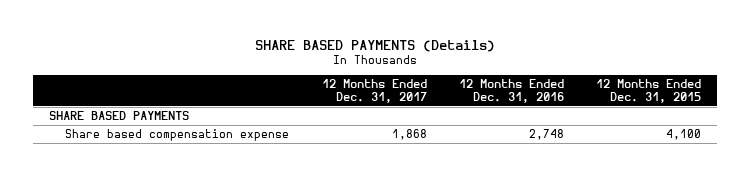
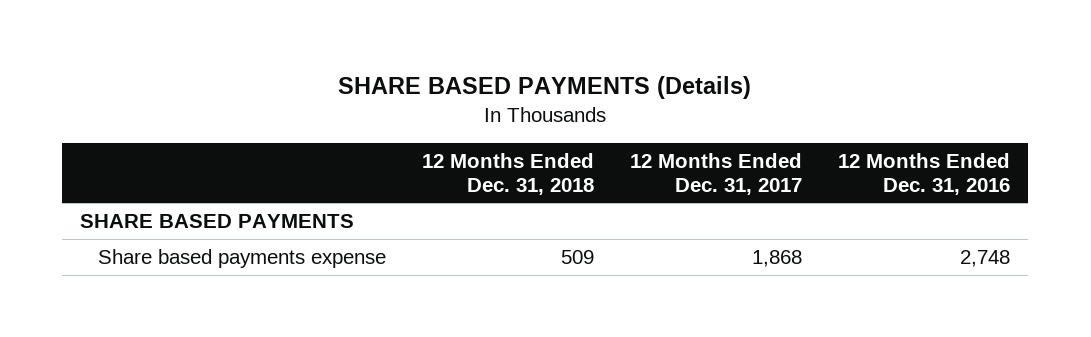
- | 12 Months Ended Dec. 31, 2017 | 12 Months Ended Dec. 31, 2016 | 12 Months Ended Dec. 31, 2015
+ | 12 Months Ended Dec. 31, 2018 | 12 Months Ended Dec. 31, 2017 | 12 Months Ended Dec. 31, 2016
- Share based compensation expense | 1,868 | 2,748 | 4,100
+ Share based payments expense | 509 | 1,868 | 2,748

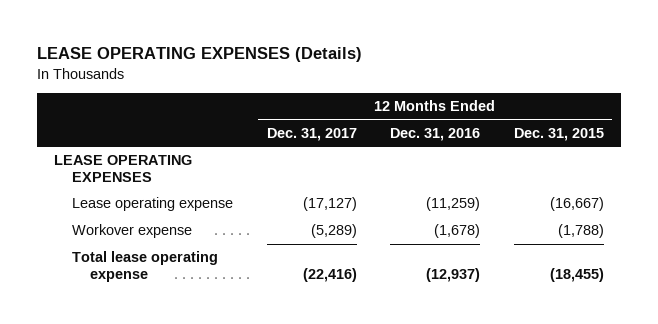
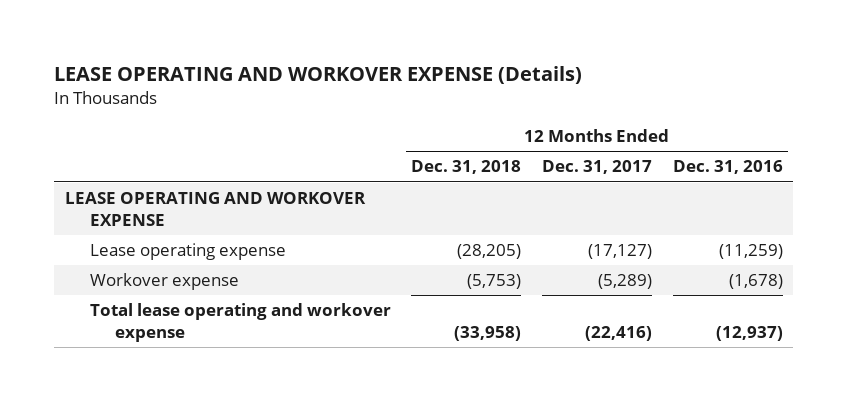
- LEASE OPERATING EXPENSES (Details)
+ LEASE OPERATING AND WORKOVER EXPENSE (Details)
- | 12 Months Ended Dec. 31, 2017 | 12 Months Ended Dec. 31, 2016 | 12 Months Ended Dec. 31, 2015
+ | 12 Months Ended Dec. 31, 2018 | 12 Months Ended Dec. 31, 2017 | 12 Months Ended Dec. 31, 2016
- LEASE OPERATING EXPENSES
+ LEASE OPERATING AND WORKOVER EXPENSE
- Total lease operating expense | (22,416) | (12,937) | (18,455)
+ Total lease operating and workover expense | (33,958) | (22,416) | (12,937)

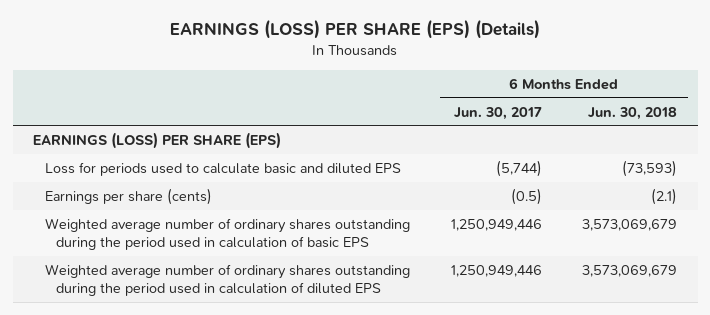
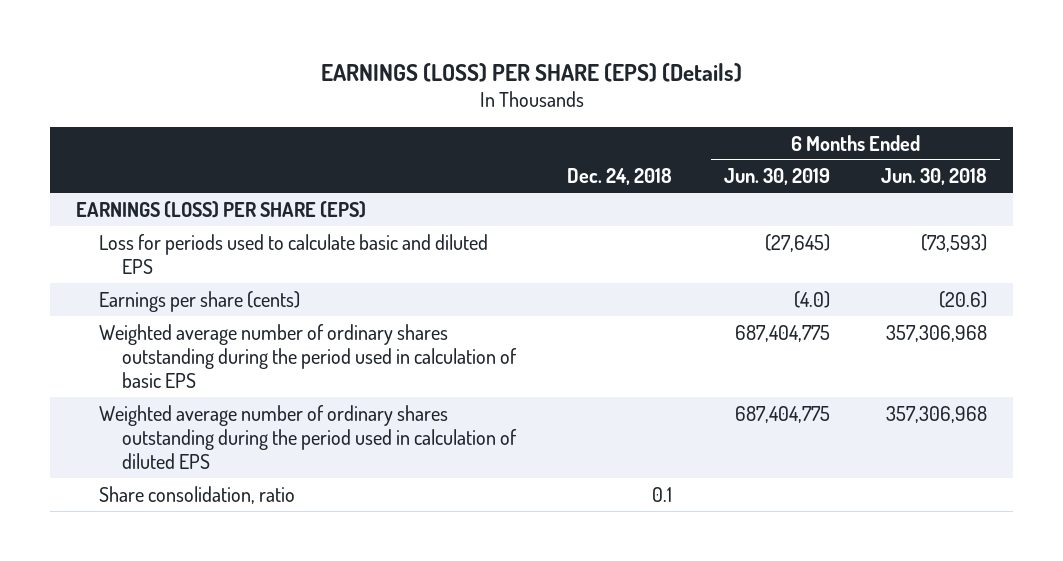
- | 6 Months Ended Jun. 30, 2017 | 6 Months Ended Jun. 30, 2018
+ | Dec. 24, 2018 | 6 Months Ended Jun. 30, 2019 | 6 Months Ended Jun. 30, 2018
- Earnings per share (cents) | (0.5) | (2.1)
- Weighted average number of ordinary shares outstanding during the period used in calculation of basic EPS | 1,250,949,446 | 3,573,069,679
- Weighted average number of ordinary shares outstanding during the period used in calculation of diluted EPS | 1,250,949,446 | 3,573,069,679
+ Earnings per share (cents) | | (4.0) | (20.6)
+ Weighted average number of ordinary shares outstanding during the period used in calculation of basic EPS | | 687,404,775 | 357,306,968
+ Weighted average number of ordinary shares outstanding during the period used in calculation of diluted EPS | | 687,404,775 | 357,306,968
+ Share consolidation, ratio | 0.1 | |

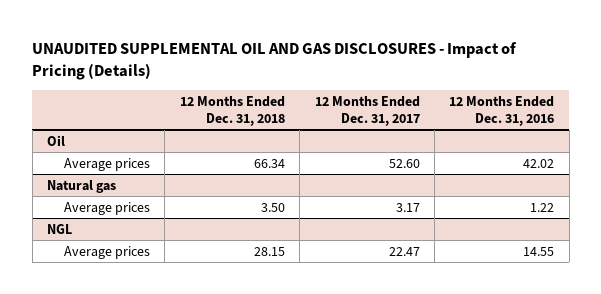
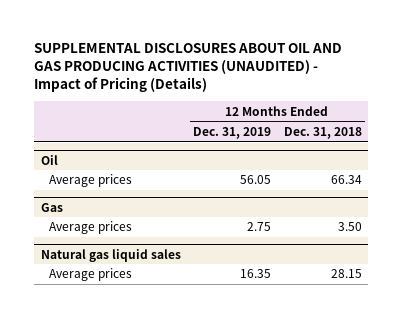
- UNAUDITED SUPPLEMENTAL OIL AND GAS DISCLOSURES - Impact of Pricing (Details)
+ SUPPLEMENTAL DISCLOSURES ABOUT OIL AND GAS PRODUCING ACTIVITIES (UNAUDITED) - Impact of Pricing (Details)
- | 12 Months Ended Dec. 31, 2018 | 12 Months Ended Dec. 31, 2017 | 12 Months Ended Dec. 31, 2016
+ | 12 Months Ended Dec. 31, 2019 | 12 Months Ended Dec. 31, 2018
- Natural gas
+ Gas
- NGL
+ Natural gas liquid sales

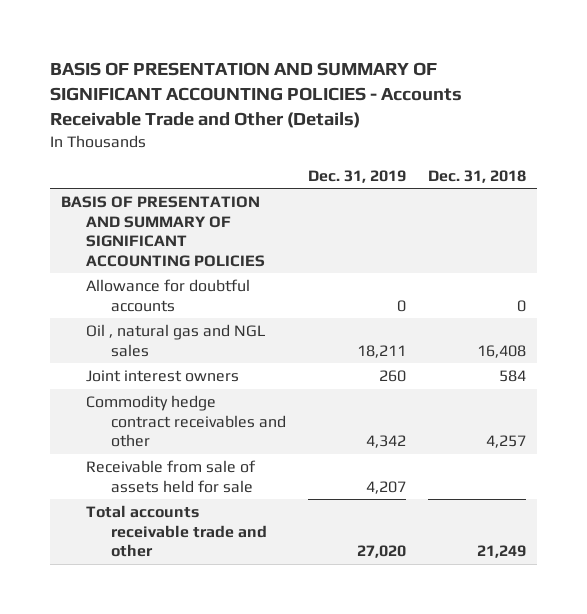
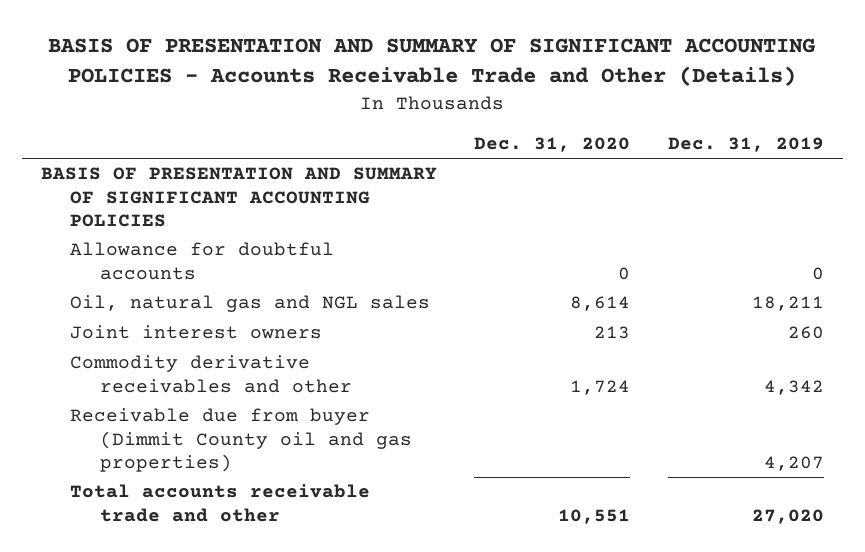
- | Dec. 31, 2019 | Dec. 31, 2018
+ | Dec. 31, 2020 | Dec. 31, 2019
- Oil , natural gas and NGL sales | 18,211 | 16,408
+ Oil, natural gas and NGL sales | 8,614 | 18,211
- Commodity hedge contract receivables and other | 4,342 | 4,257
- Receivable from sale of assets held for sale | 4,207 |
+ Commodity derivative receivables and other | 1,724 | 4,342
+ Receivable due from buyer (Dimmit County oil and gas properties) | | 4,207

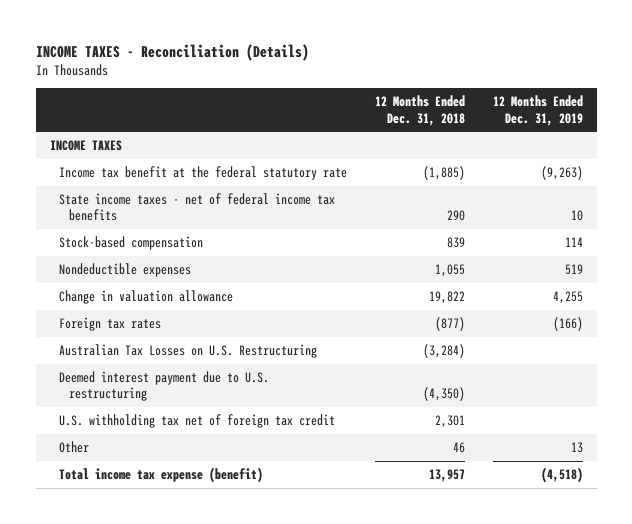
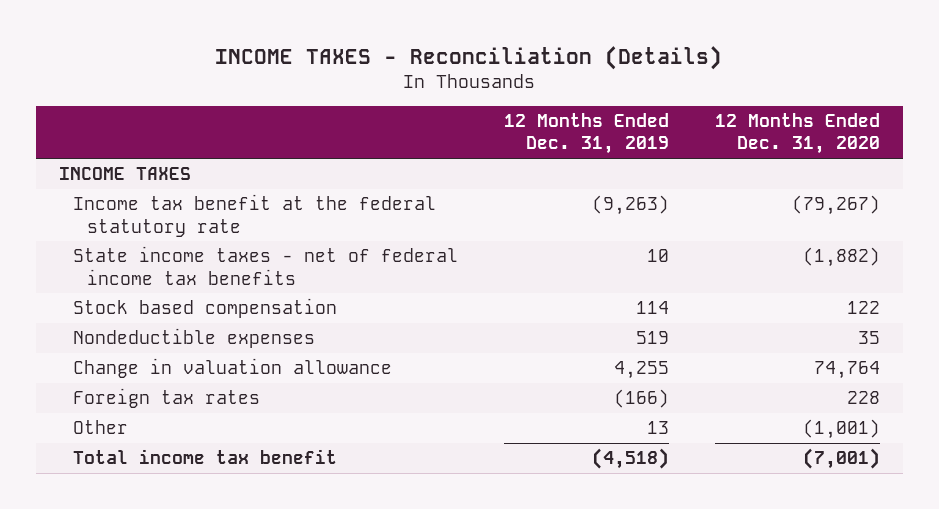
- | 12 Months Ended Dec. 31, 2018 | 12 Months Ended Dec. 31, 2019
+ | 12 Months Ended Dec. 31, 2019 | 12 Months Ended Dec. 31, 2020
- Stock-based compensation | 839 | 114
+ Stock based compensation | 114 | 122
- Australian Tax Losses on U.S. Restructuring | (3,284) |
- Deemed interest payment due to U.S. restructuring | (4,350) |
- U.S. withholding tax net of foreign tax credit | 2,301 |
- Total income tax expense (benefit) | 13,957 | (4,518)
+ Total income tax benefit | (4,518) | (7,001)

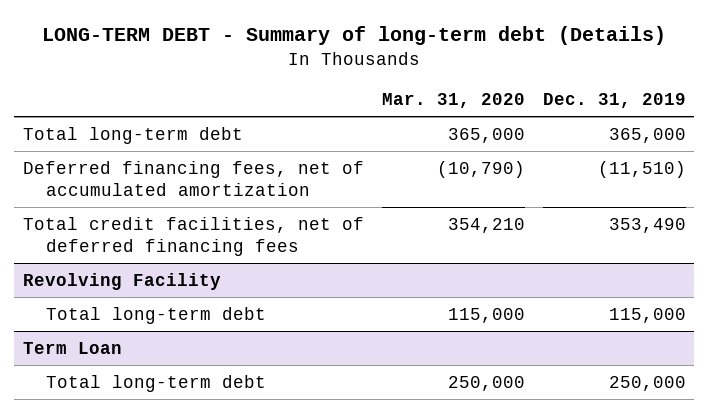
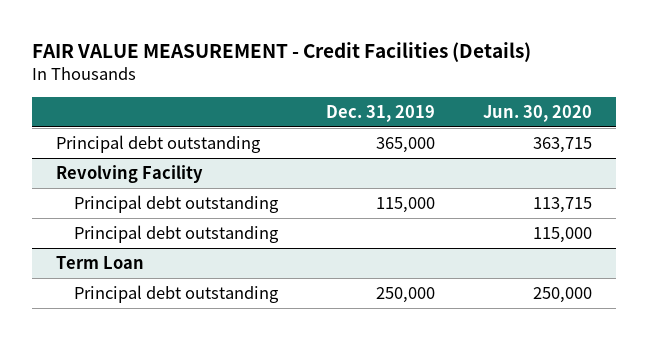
- LONG-TERM DEBT - Summary of long-term debt (Details)
+ FAIR VALUE MEASUREMENT - Credit Facilities (Details)
- | Mar. 31, 2020 | Dec. 31, 2019
+ | Dec. 31, 2019 | Jun. 30, 2020
- Total long-term debt | 365,000 | 365,000
- Deferred financing fees, net of accumulated amortization | (10,790) | (11,510)
- Total credit facilities, net of deferred financing fees | 354,210 | 353,490
+ Principal debt outstanding | 365,000 | 363,715
@ Revolving Facility
- Total long-term debt | 115,000 | 115,000
+ Principal debt outstanding | 115,000 | 113,715
+ Principal debt outstanding | | 115,000
@ Term Loan
- Total long-term debt | 250,000 | 250,000
+ Principal debt outstanding | 250,000 | 250,000

